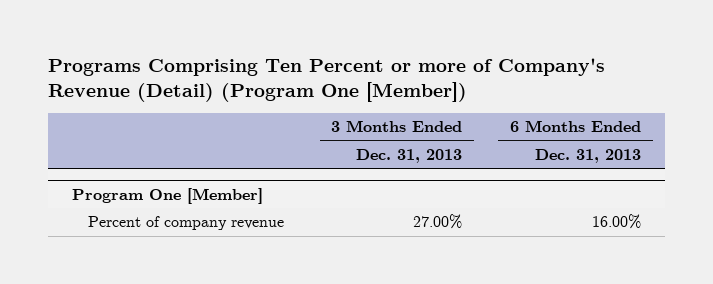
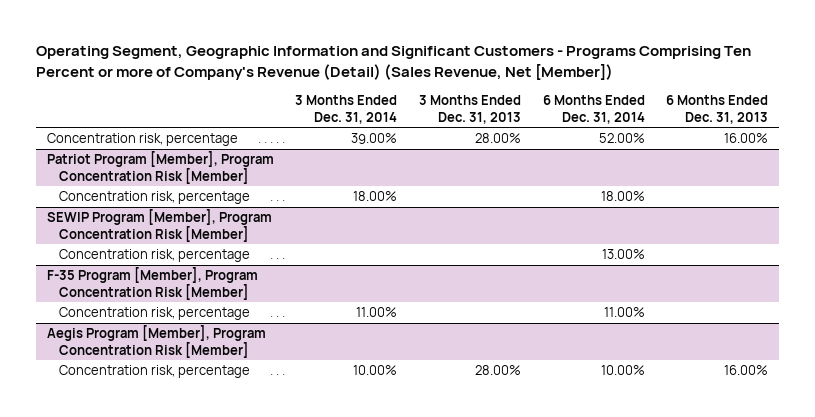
- Programs Comprising Ten Percent or more of Company's Revenue (Detail) (Program One [Member])
+ Operating Segment, Geographic Information and Significant Customers - Programs Comprising Ten Percent or more of Company's Revenue (Detail) (Sales Revenue, Net [Member])
- | 3 Months Ended Dec. 31, 2013 | 6 Months Ended Dec. 31, 2013
+ | 3 Months Ended Dec. 31, 2014 | 3 Months Ended Dec. 31, 2013 | 6 Months Ended Dec. 31, 2014 | 6 Months Ended Dec. 31, 2013
- Program One [Member]
- Percent of company revenue | 27.00% | 16.00%
+ Concentration risk, percentage | 39.00% | 28.00% | 52.00% | 16.00%
+ Patriot Program [Member], Program Concentration Risk [Member]
+ Concentration risk, percentage | 18.00% | | 18.00% |
+ SEWIP Program [Member], Program Concentration Risk [Member]
+ Concentration risk, percentage | | | 13.00% |
+ F-35 Program [Member], Program Concentration Risk [Member]
+ Concentration risk, percentage | 11.00% | | 11.00% |
+ Aegis Program [Member], Program Concentration Risk [Member]
+ Concentration risk, percentage | 10.00% | 28.00% | 10.00% | 16.00%

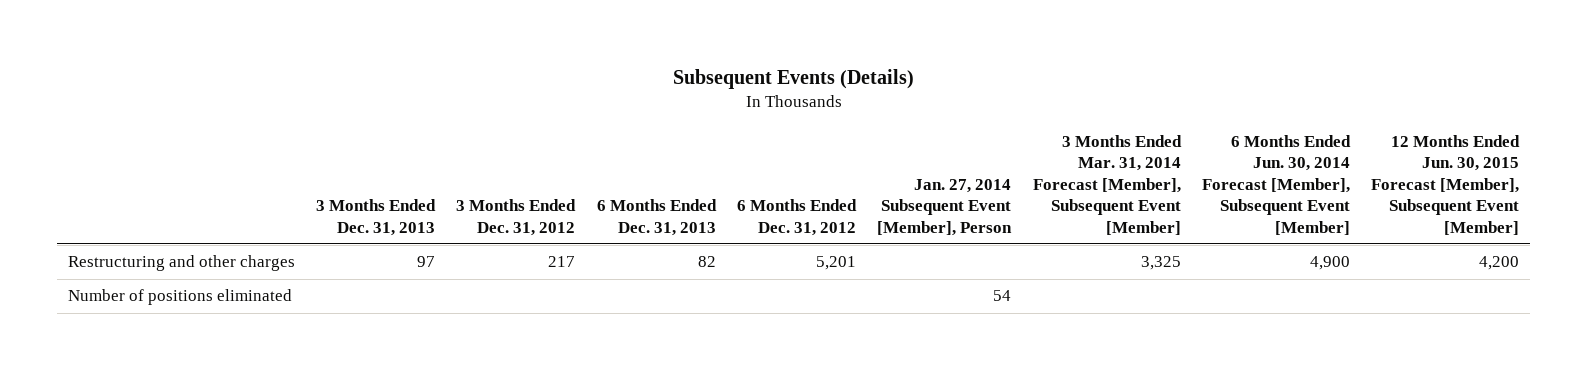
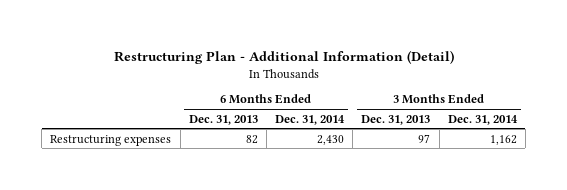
- Subsequent Events (Details)
+ Restructuring Plan - Additional Information (Detail)
- | 3 Months Ended Dec. 31, 2013 | 3 Months Ended Dec. 31, 2012 | 6 Months Ended Dec. 31, 2013 | 6 Months Ended Dec. 31, 2012 | Jan. 27, 2014 Subsequent Event [Member], Person | 3 Months Ended Mar. 31, 2014 Forecast [Member], Subsequent Event [Member] | 6 Months Ended Jun. 30, 2014 Forecast [Member], Subsequent Event [Member] | 12 Months Ended Jun. 30, 2015 Forecast [Member], Subsequent Event [Member]
+ | 6 Months Ended Dec. 31, 2013 | 6 Months Ended Dec. 31, 2014 | 3 Months Ended Dec. 31, 2013 | 3 Months Ended Dec. 31, 2014
- Restructuring and other charges | 97 | 217 | 82 | 5,201 | | 3,325 | 4,900 | 4,200
- Number of positions eliminated | | | | | 54 | | |
+ Restructuring expenses | 82 | 2,430 | 97 | 1,162

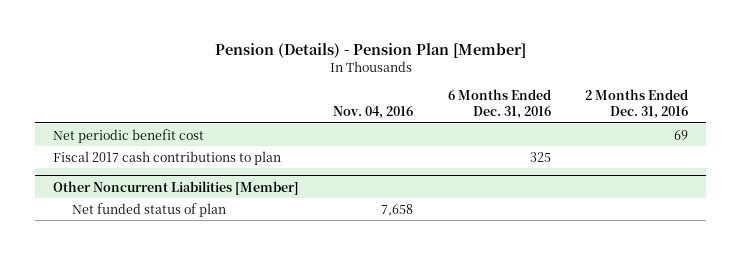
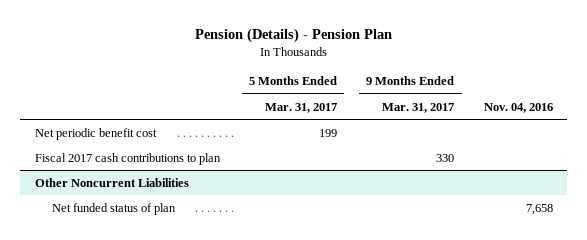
- Pension (Details) - Pension Plan [Member]
+ Pension (Details) - Pension Plan
- | Nov. 04, 2016 | 6 Months Ended Dec. 31, 2016 | 2 Months Ended Dec. 31, 2016
+ | 5 Months Ended Mar. 31, 2017 | 9 Months Ended Mar. 31, 2017 | Nov. 04, 2016
- Other Noncurrent Liabilities [Member]
+ Other Noncurrent Liabilities

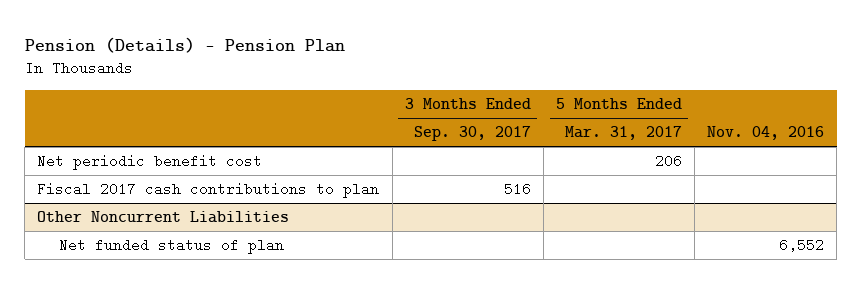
- | 5 Months Ended Mar. 31, 2017 | 9 Months Ended Mar. 31, 2017 | Nov. 04, 2016
+ | 3 Months Ended Sep. 30, 2017 | 5 Months Ended Mar. 31, 2017 | Nov. 04, 2016
- Net periodic benefit cost | 199 | |
+ Net periodic benefit cost | | 206 |
@ Other Noncurrent Liabilities
- Net funded status of plan | | | 7,658
+ Net funded status of plan | | | 6,552

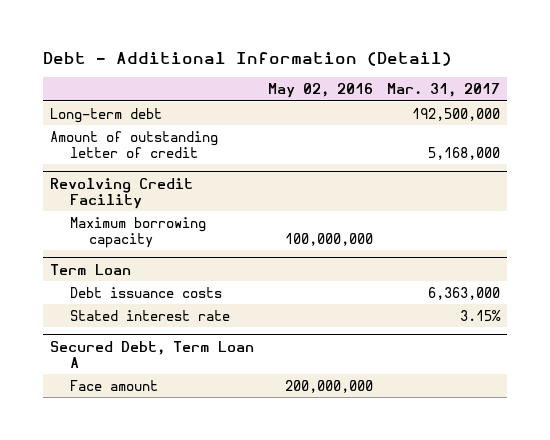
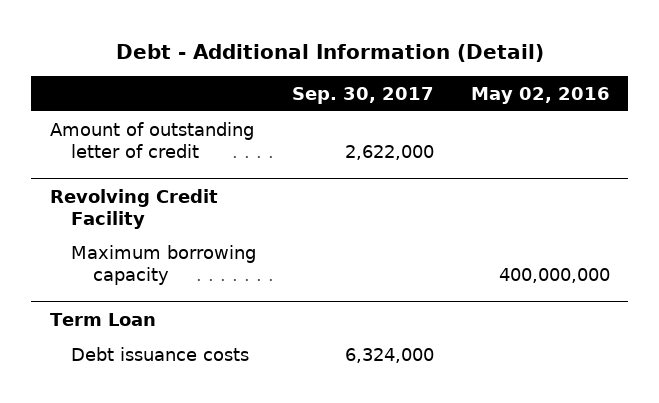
- | May 02, 2016 | Mar. 31, 2017
+ | Sep. 30, 2017 | May 02, 2016
- Long-term debt | | 192,500,000
@ Revolving Credit Facility
- Maximum borrowing capacity | 100,000,000 |
+ Maximum borrowing capacity | | 400,000,000
@ Term Loan
- Stated interest rate | | 3.15%
- Secured Debt, Term Loan A
- Face amount | 200,000,000 |

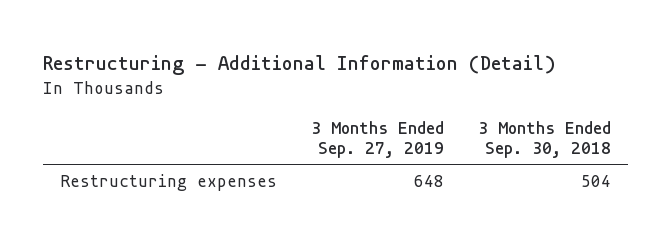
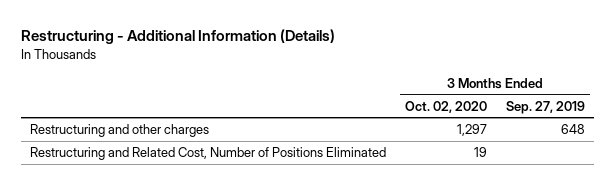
- Restructuring - Additional Information (Detail)
+ Restructuring - Additional Information (Details)
- | 3 Months Ended Sep. 27, 2019 | 3 Months Ended Sep. 30, 2018
+ | 3 Months Ended Oct. 02, 2020 | 3 Months Ended Sep. 27, 2019
- Restructuring expenses | 648 | 504
+ Restructuring and other charges | 1,297 | 648
+ Restructuring and Related Cost, Number of Positions Eliminated | 19 |

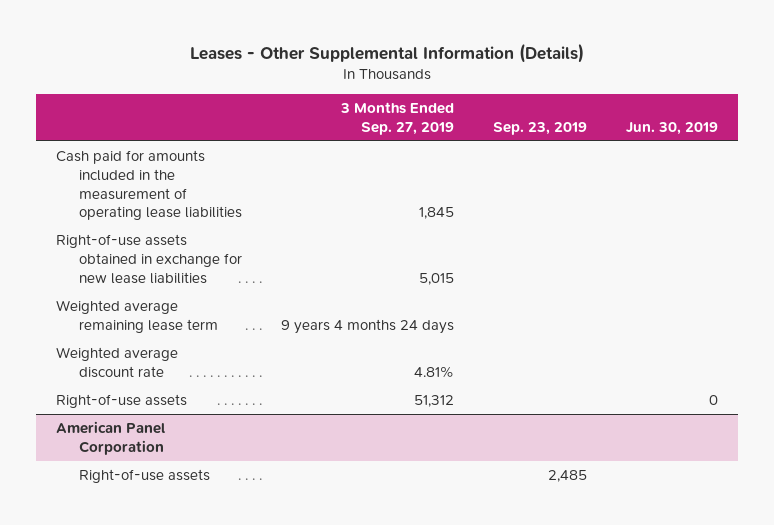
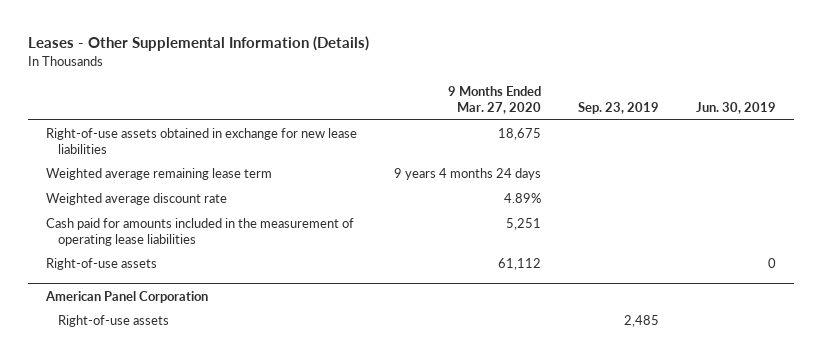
- | 3 Months Ended Sep. 27, 2019 | Sep. 23, 2019 | Jun. 30, 2019
+ | 9 Months Ended Mar. 27, 2020 | Sep. 23, 2019 | Jun. 30, 2019
moved down: Cash paid for amounts included in the measurement of operating lease liabilities | 5,251 | |

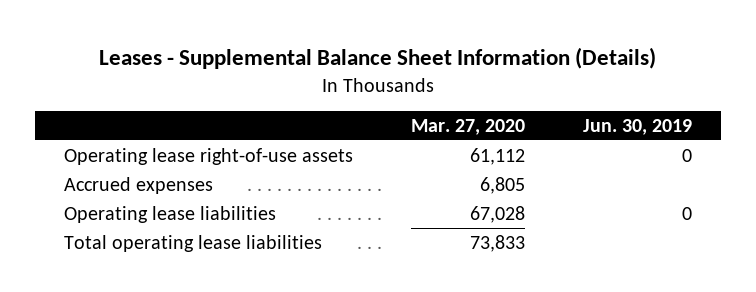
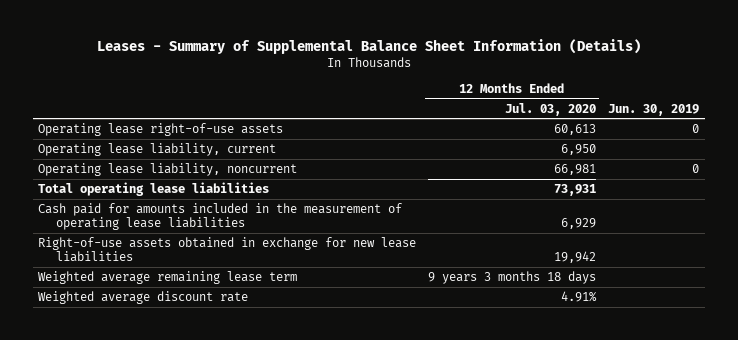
- Leases - Supplemental Balance Sheet Information (Details)
+ Leases - Summary of Supplemental Balance Sheet Information (Details)
- | Mar. 27, 2020 | Jun. 30, 2019
+ | 12 Months Ended Jul. 03, 2020 | Jun. 30, 2019
- Accrued expenses | 6,805 |
- Operating lease liabilities | 67,028 | 0
+ Operating lease liability, current | 6,950 |
+ Operating lease liability, noncurrent | 66,981 | 0
+ Cash paid for amounts included in the measurement of operating lease liabilities | 6,929 |
+ Right-of-use assets obtained in exchange for new lease liabilities | 19,942 |
+ Weighted average remaining lease term | 9 years 3 months 18 days |
+ Weighted average discount rate | 4.91% |

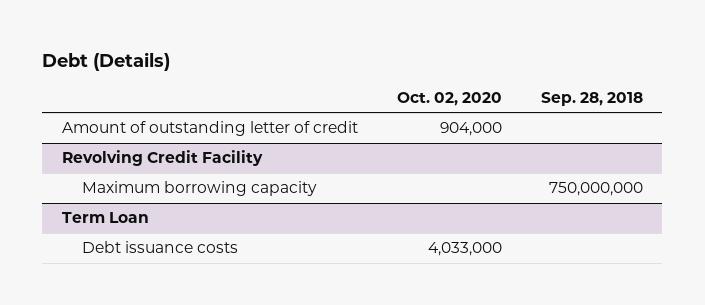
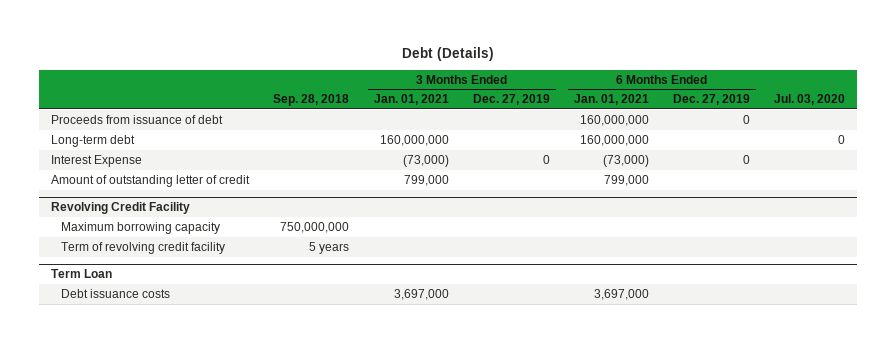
- | Oct. 02, 2020 | Sep. 28, 2018
+ | Sep. 28, 2018 | 3 Months Ended Jan. 01, 2021 | 3 Months Ended Dec. 27, 2019 | 6 Months Ended Jan. 01, 2021 | 6 Months Ended Dec. 27, 2019 | Jul. 03, 2020
+ Proceeds from issuance of debt | | | | 160,000,000 | 0 |
+ Long-term debt | | 160,000,000 | | 160,000,000 | | 0
+ Interest Expense | | (73,000) | 0 | (73,000) | 0 |
@ Revolving Credit Facility
+ Term of revolving credit facility | 5 years | | | | |

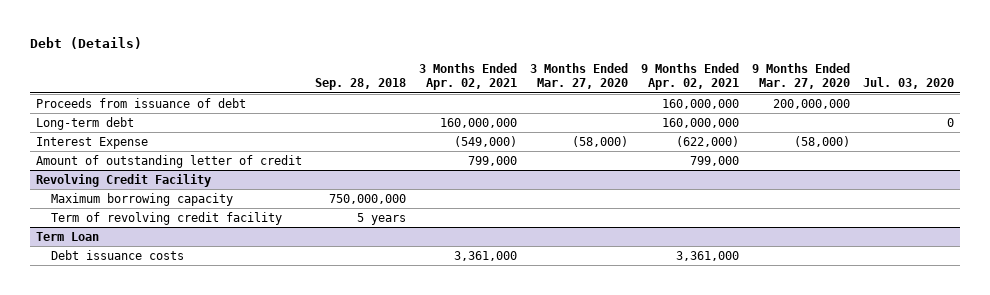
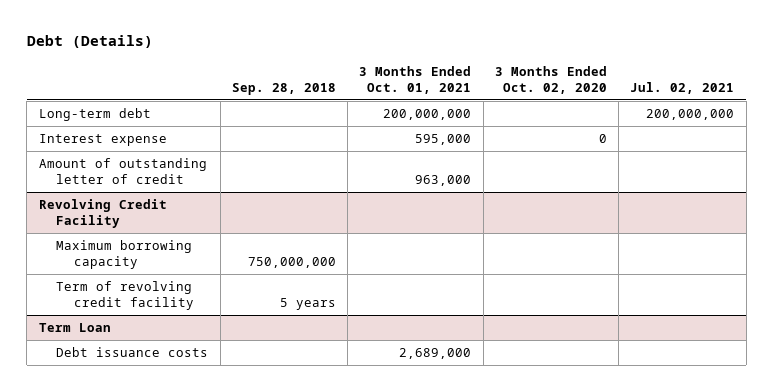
- | Sep. 28, 2018 | 3 Months Ended Apr. 02, 2021 | 3 Months Ended Mar. 27, 2020 | 9 Months Ended Apr. 02, 2021 | 9 Months Ended Mar. 27, 2020 | Jul. 03, 2020
+ | Sep. 28, 2018 | 3 Months Ended Oct. 01, 2021 | 3 Months Ended Oct. 02, 2020 | Jul. 02, 2021
- Proceeds from issuance of debt | | | | 160,000,000 | 200,000,000 |
- Interest Expense | | (549,000) | (58,000) | (622,000) | (58,000) |
+ Interest expense | | 595,000 | 0 |

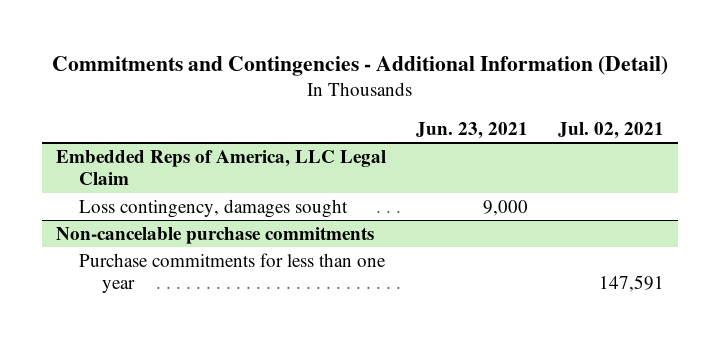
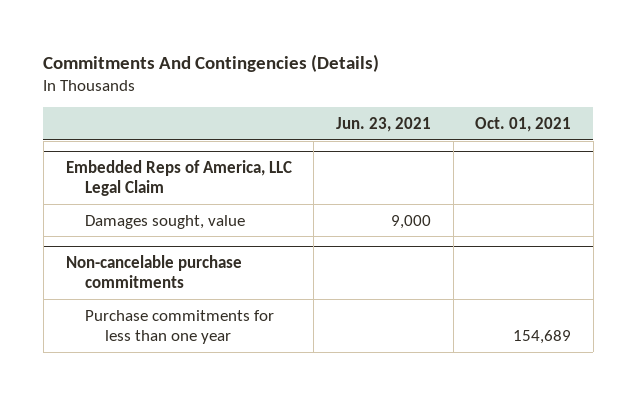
- Commitments and Contingencies - Additional Information (Detail)
+ Commitments And Contingencies (Details)
- | Jun. 23, 2021 | Jul. 02, 2021
+ | Jun. 23, 2021 | Oct. 01, 2021
@ Embedded Reps of America, LLC Legal Claim
- Loss contingency, damages sought | 9,000 |
+ Damages sought, value | 9,000 |

